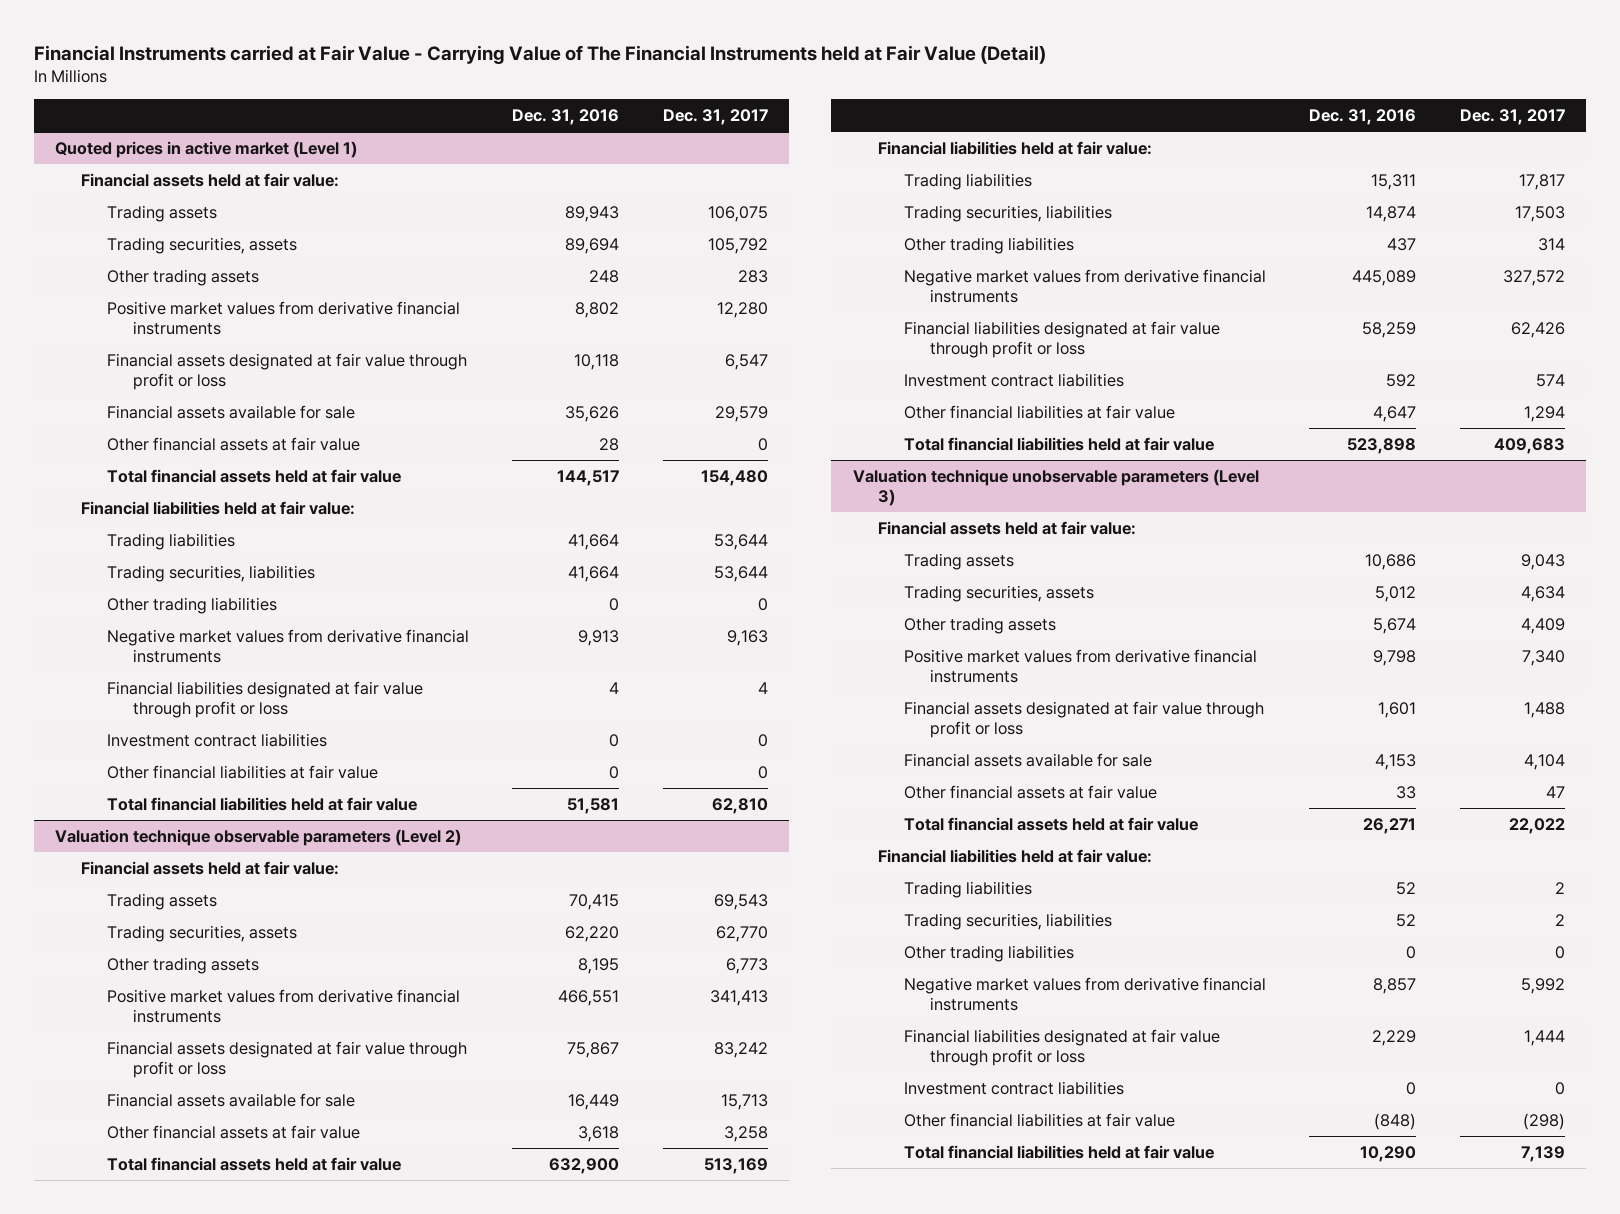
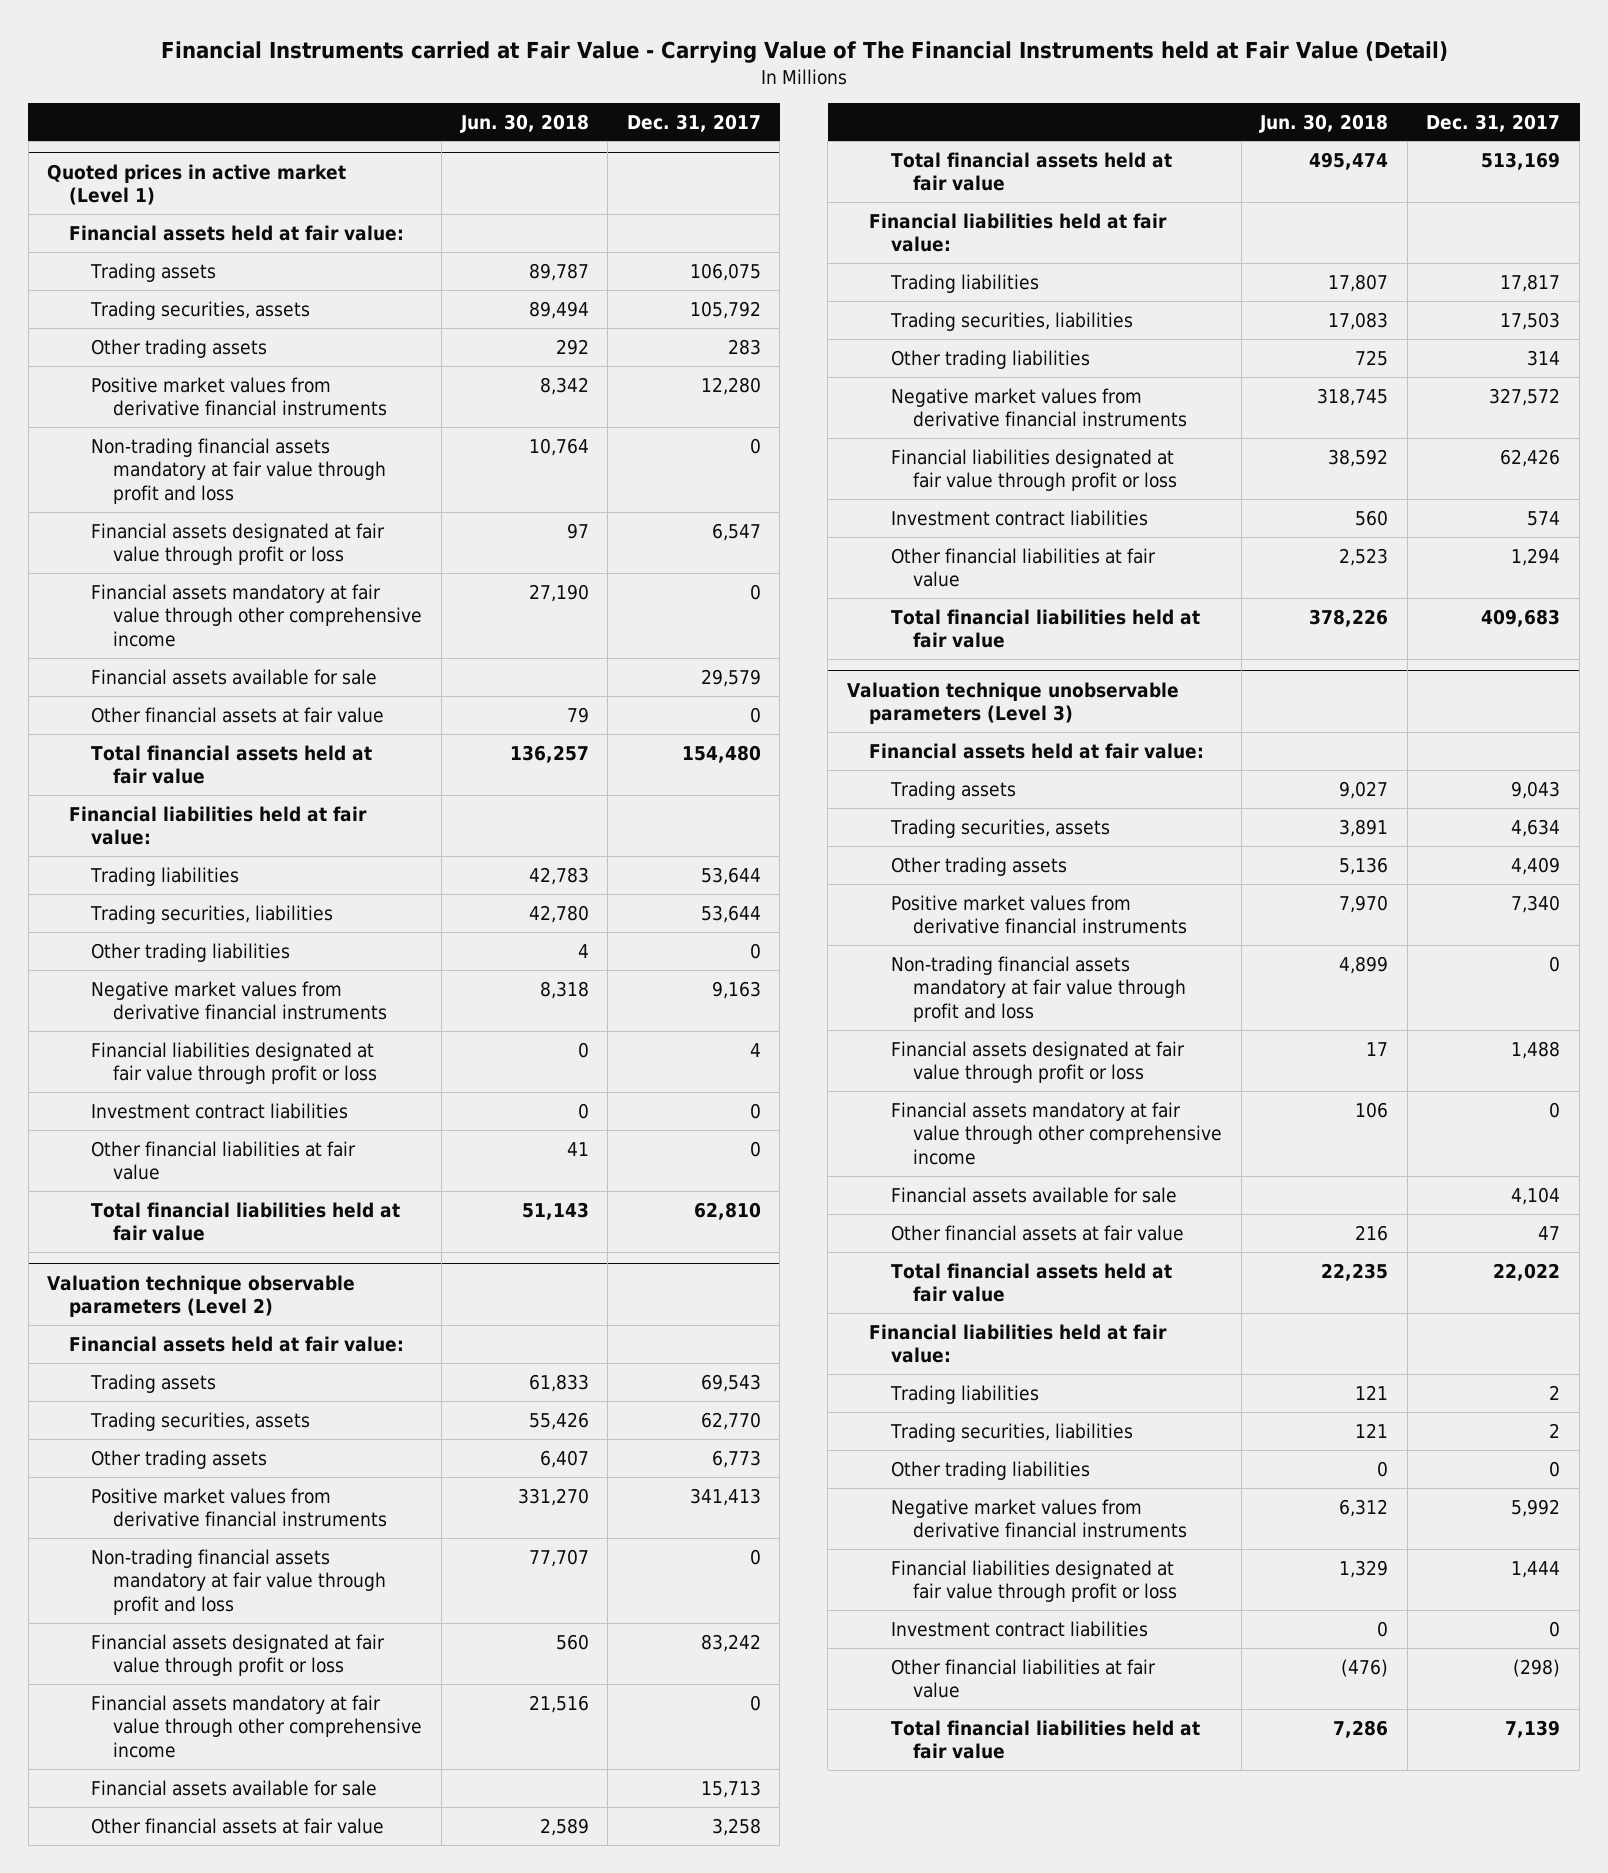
- | Dec. 31, 2016 | Dec. 31, 2017
+ | Jun. 30, 2018 | Dec. 31, 2017
@ Quoted prices in active market (Level 1)
+ Non-trading financial assets mandatory at fair value through profit and loss | 10,764 | 0
+ Financial assets mandatory at fair value through other comprehensive income | 27,190 | 0
@ Valuation technique observable parameters (Level 2)
+ Non-trading financial assets mandatory at fair value through profit and loss | 77,707 | 0
+ Financial assets mandatory at fair value through other comprehensive income | 21,516 | 0
@ Valuation technique unobservable parameters (Level 3)
+ Non-trading financial assets mandatory at fair value through profit and loss | 4,899 | 0
+ Financial assets mandatory at fair value through other comprehensive income | 106 | 0

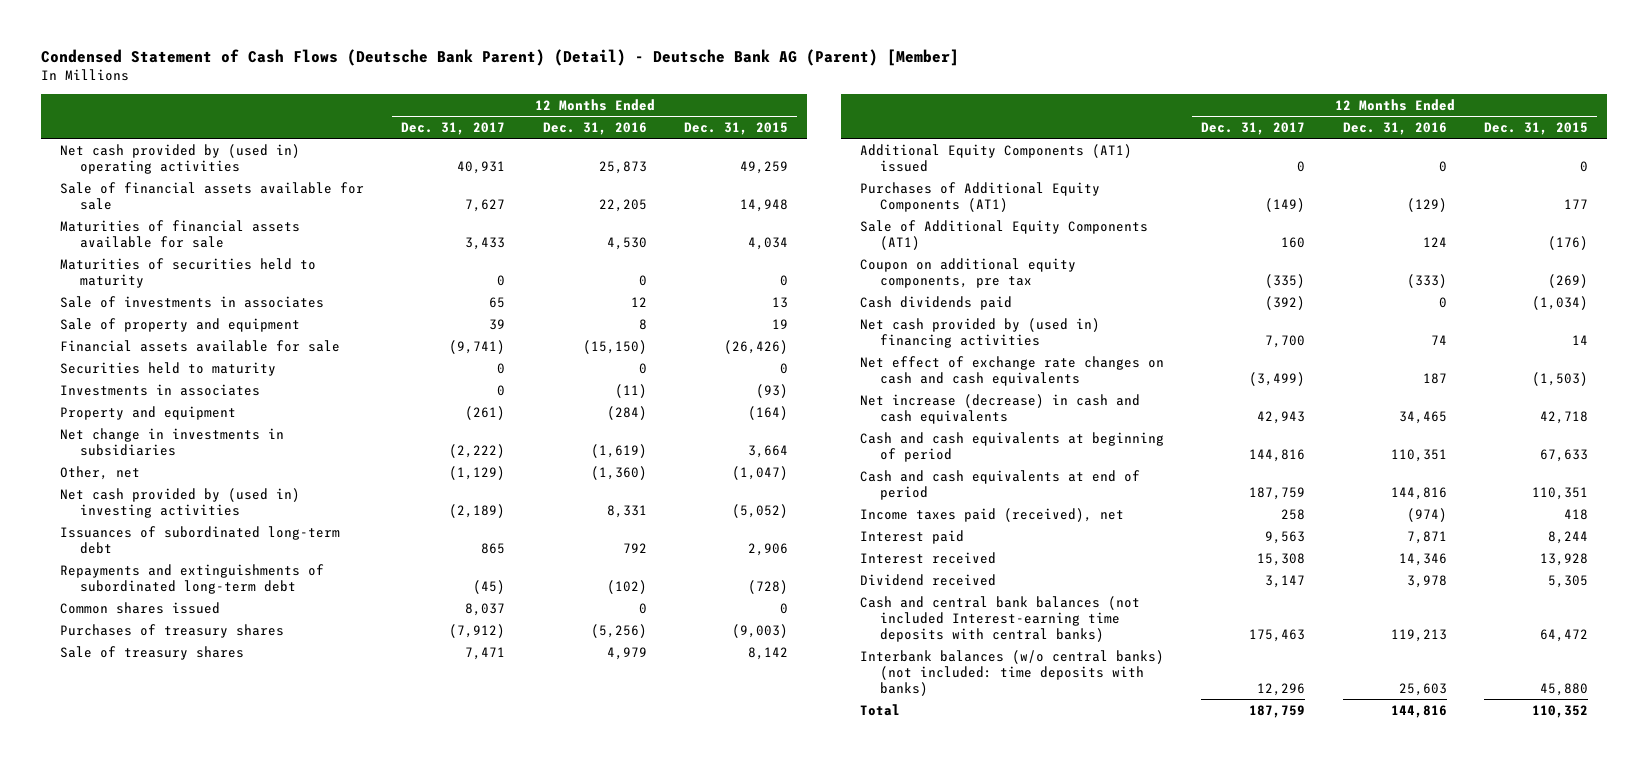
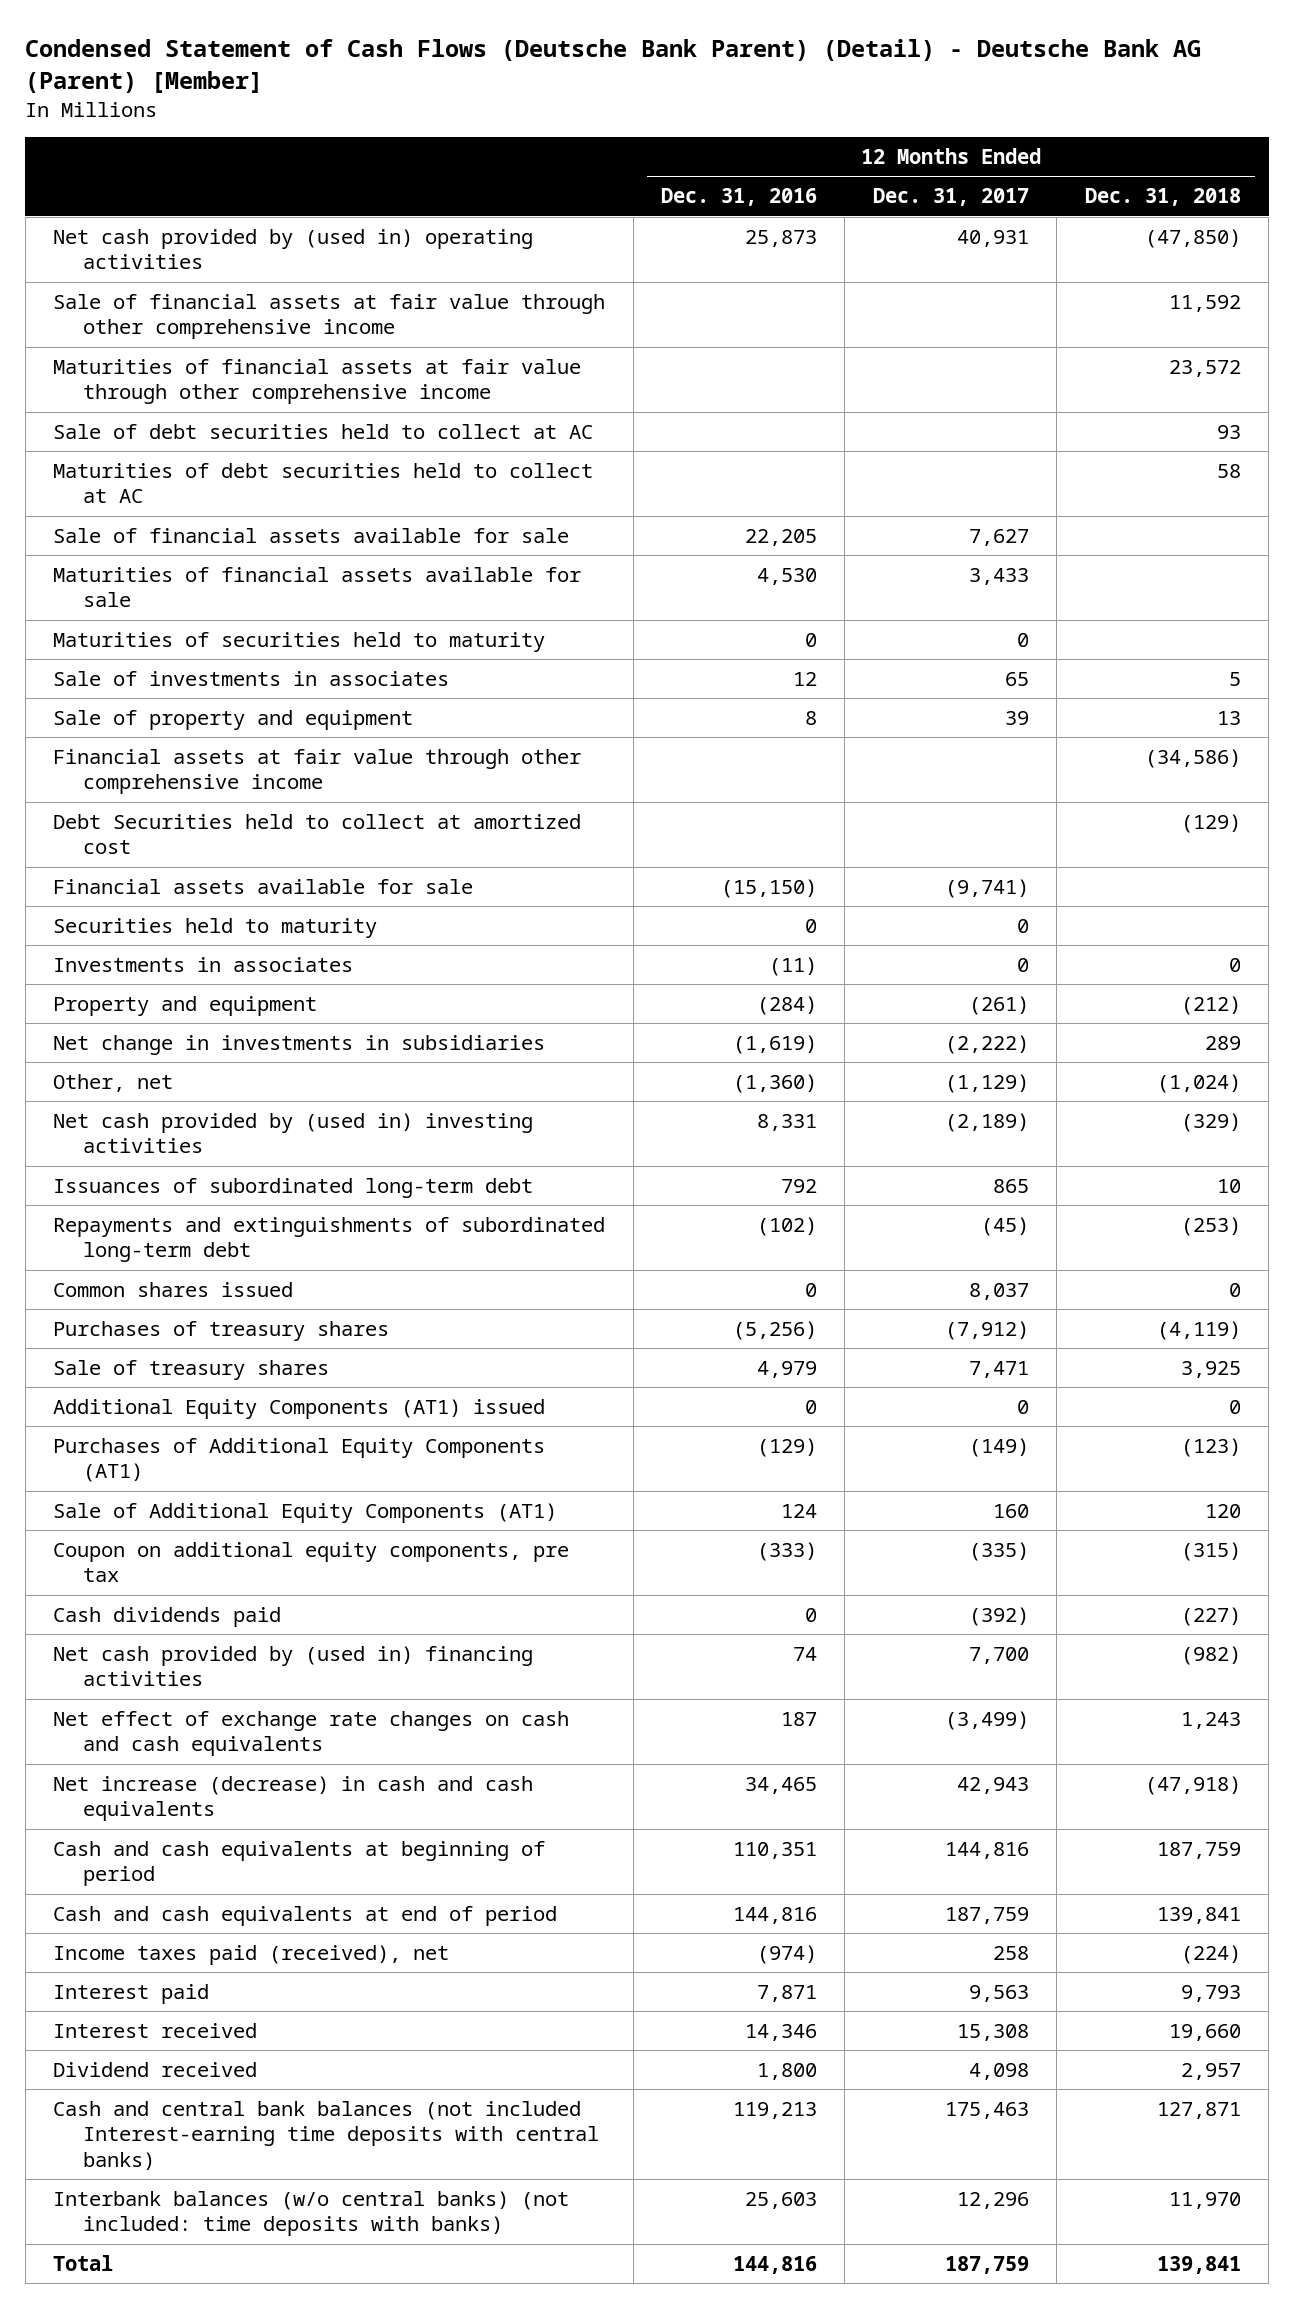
- | 12 Months Ended Dec. 31, 2017 | 12 Months Ended Dec. 31, 2016 | 12 Months Ended Dec. 31, 2015
+ | 12 Months Ended Dec. 31, 2016 | 12 Months Ended Dec. 31, 2017 | 12 Months Ended Dec. 31, 2018
+ Sale of financial assets at fair value through other comprehensive income | | | 11,592
+ Maturities of financial assets at fair value through other comprehensive income | | | 23,572
+ Sale of debt securities held to collect at AC | | | 93
+ Maturities of debt securities held to collect at AC | | | 58
+ Financial assets at fair value through other comprehensive income | | | (34,586)
+ Debt Securities held to collect at amortized cost | | | (129)
- Dividend received | 3,147 | 3,978 | 5,305
+ Dividend received | 1,800 | 4,098 | 2,957

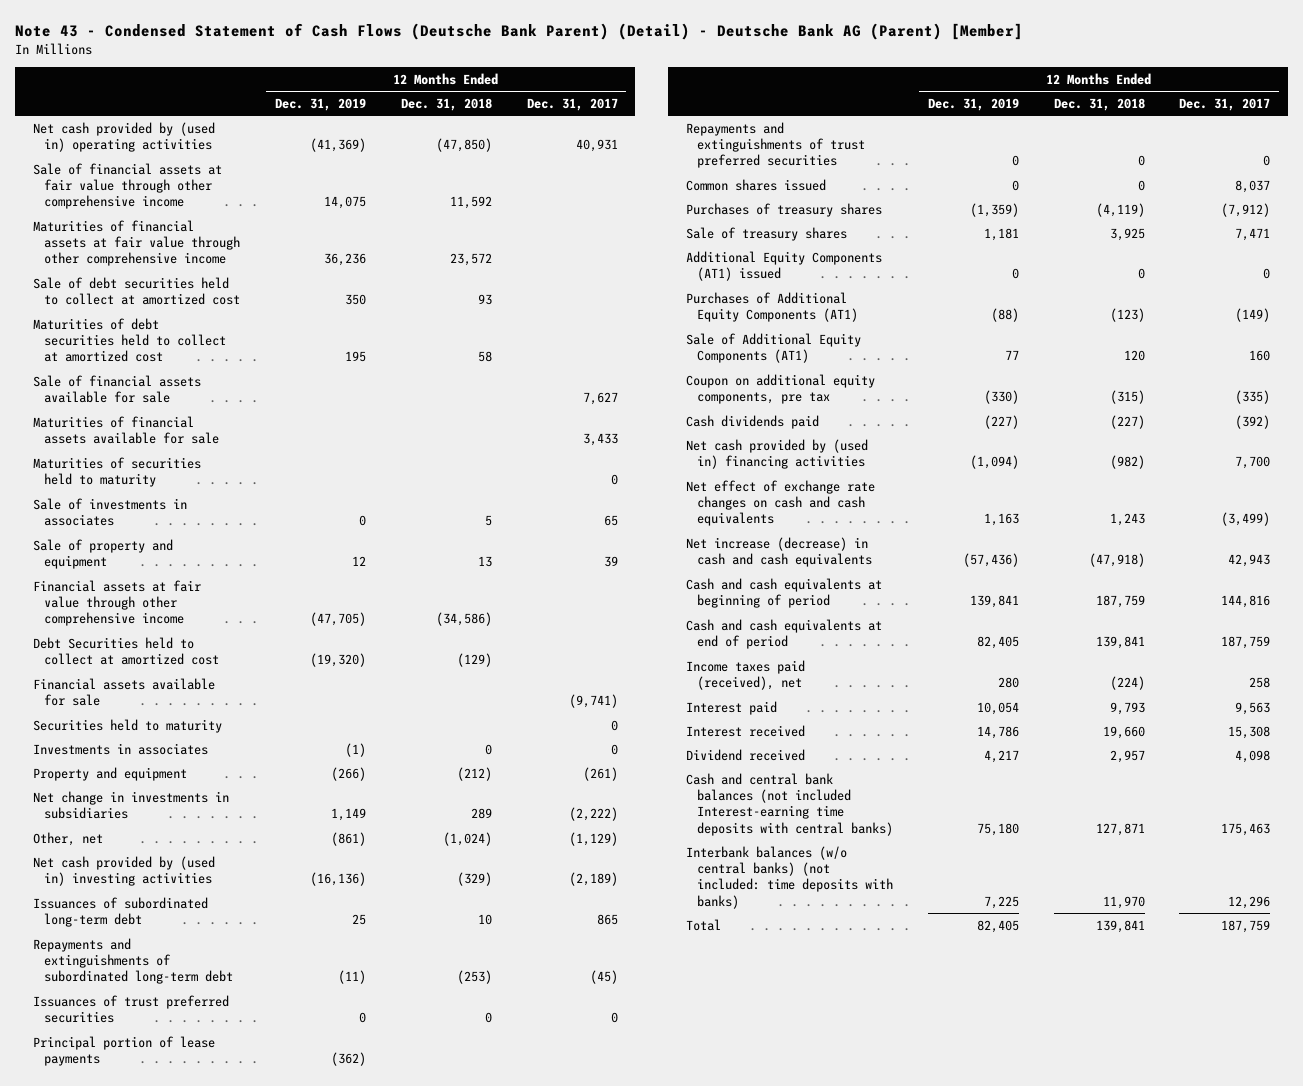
- Condensed Statement of Cash Flows (Deutsche Bank Parent) (Detail) - Deutsche Bank AG (Parent) [Member]
+ Note 43 - Condensed Statement of Cash Flows (Deutsche Bank Parent) (Detail) - Deutsche Bank AG (Parent) [Member]
- | 12 Months Ended Dec. 31, 2016 | 12 Months Ended Dec. 31, 2017 | 12 Months Ended Dec. 31, 2018
+ | 12 Months Ended Dec. 31, 2019 | 12 Months Ended Dec. 31, 2018 | 12 Months Ended Dec. 31, 2017
- Sale of debt securities held to collect at AC | | | 93
- Maturities of debt securities held to collect at AC | | | 58
+ Sale of debt securities held to collect at amortized cost | 350 | 93 |
+ Maturities of debt securities held to collect at amortized cost | 195 | 58 |
+ Issuances of trust preferred securities | 0 | 0 | 0
+ Principal portion of lease payments | (362) | |
+ Repayments and extinguishments of trust preferred securities | 0 | 0 | 0

